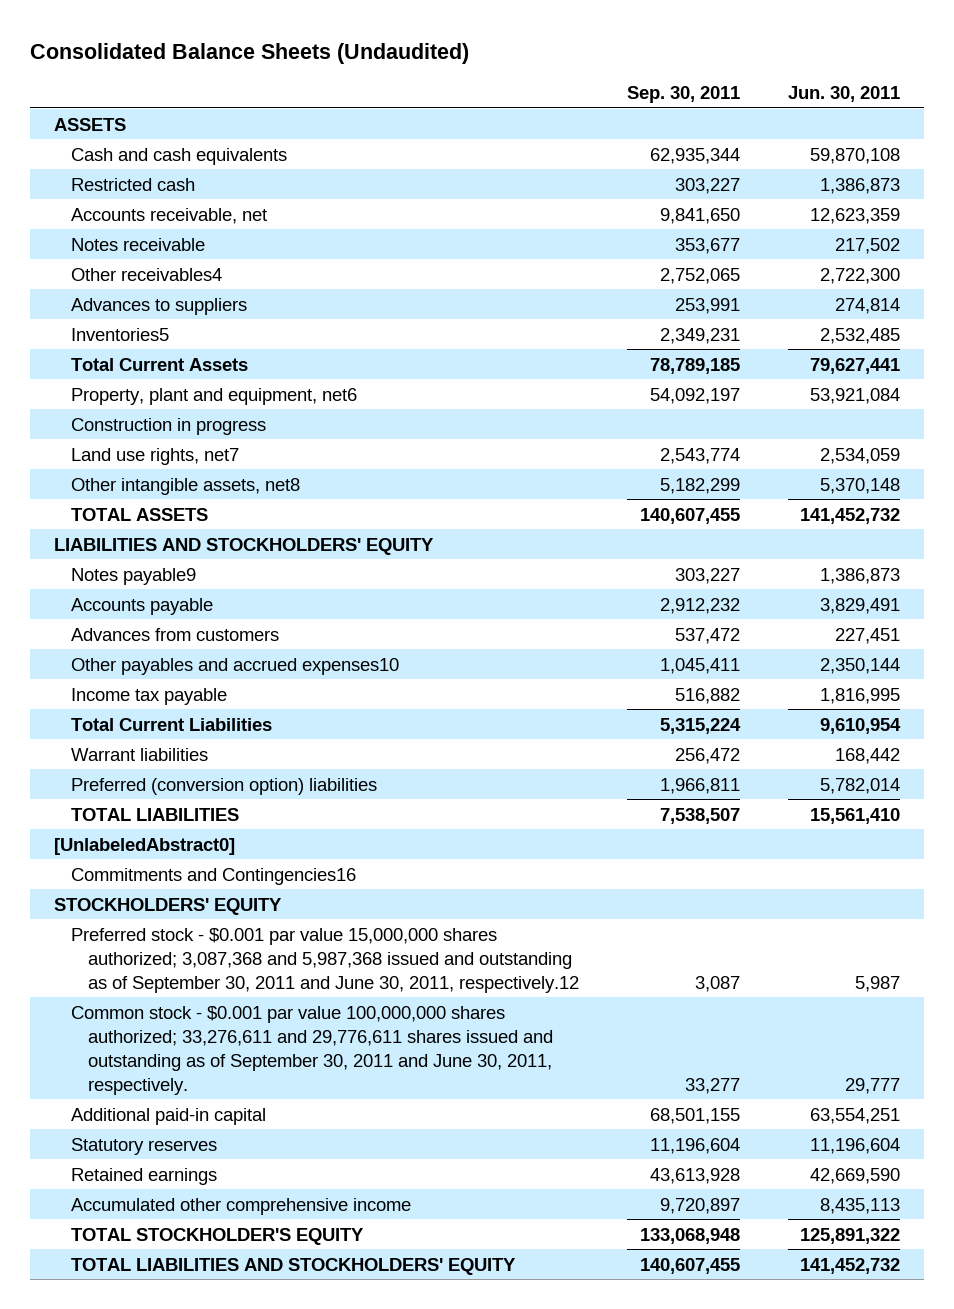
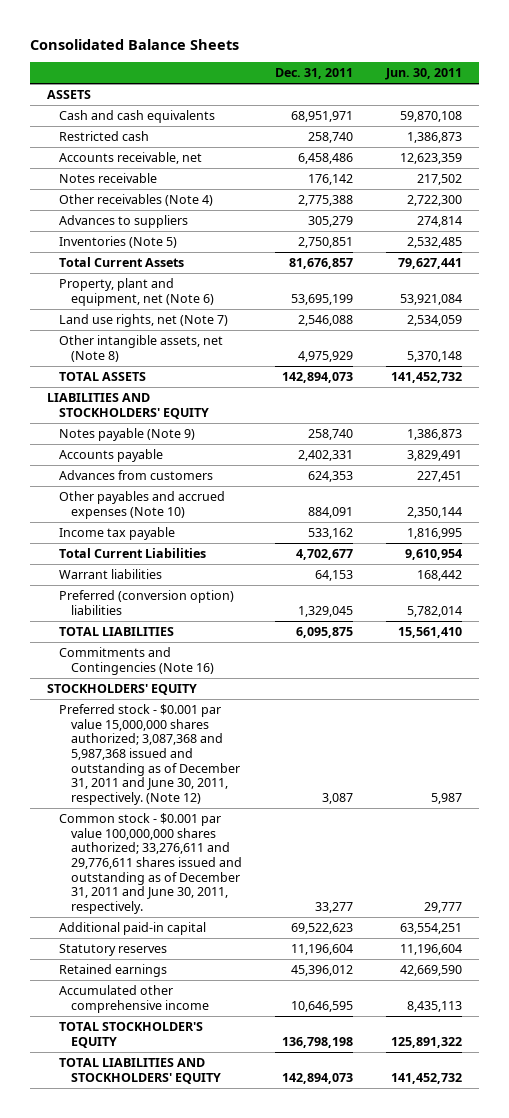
- Consolidated Balance Sheets (Undaudited)
+ Consolidated Balance Sheets
- | Sep. 30, 2011 | Jun. 30, 2011
+ | Dec. 31, 2011 | Jun. 30, 2011
- Other receivables4 | 2,752,065 | 2,722,300
+ Other receivables (Note 4) | 2,775,388 | 2,722,300
- Inventories5 | 2,349,231 | 2,532,485
+ Inventories (Note 5) | 2,750,851 | 2,532,485
- Property, plant and equipment, net6 | 54,092,197 | 53,921,084
- Construction in progress
- Land use rights, net7 | 2,543,774 | 2,534,059
- Other intangible assets, net8 | 5,182,299 | 5,370,148
+ Property, plant and equipment, net (Note 6) | 53,695,199 | 53,921,084
+ Land use rights, net (Note 7) | 2,546,088 | 2,534,059
+ Other intangible assets, net (Note 8) | 4,975,929 | 5,370,148
- Notes payable9 | 303,227 | 1,386,873
+ Notes payable (Note 9) | 258,740 | 1,386,873
- Other payables and accrued expenses10 | 1,045,411 | 2,350,144
+ Other payables and accrued expenses (Note 10) | 884,091 | 2,350,144
- [UnlabeledAbstract0]
- Commitments and Contingencies16
+ Commitments and Contingencies (Note 16)
- Preferred stock - $0.001 par value 15,000,000 shares authorized; 3,087,368 and 5,987,368 issued and outstanding as of September 30, 2011 and June 30, 2011, respectively.12 | 3,087 | 5,987
- Common stock - $0.001 par value 100,000,000 shares authorized; 33,276,611 and 29,776,611 shares issued and outstanding as of September 30, 2011 and June 30, 2011, respectively. | 33,277 | 29,777
+ Preferred stock - $0.001 par value 15,000,000 shares authorized; 3,087,368 and 5,987,368 issued and outstanding as of December 31, 2011 and June 30, 2011, respectively. (Note 12) | 3,087 | 5,987
+ Common stock - $0.001 par value 100,000,000 shares authorized; 33,276,611 and 29,776,611 shares issued and outstanding as of December 31, 2011 and June 30, 2011, respectively. | 33,277 | 29,777

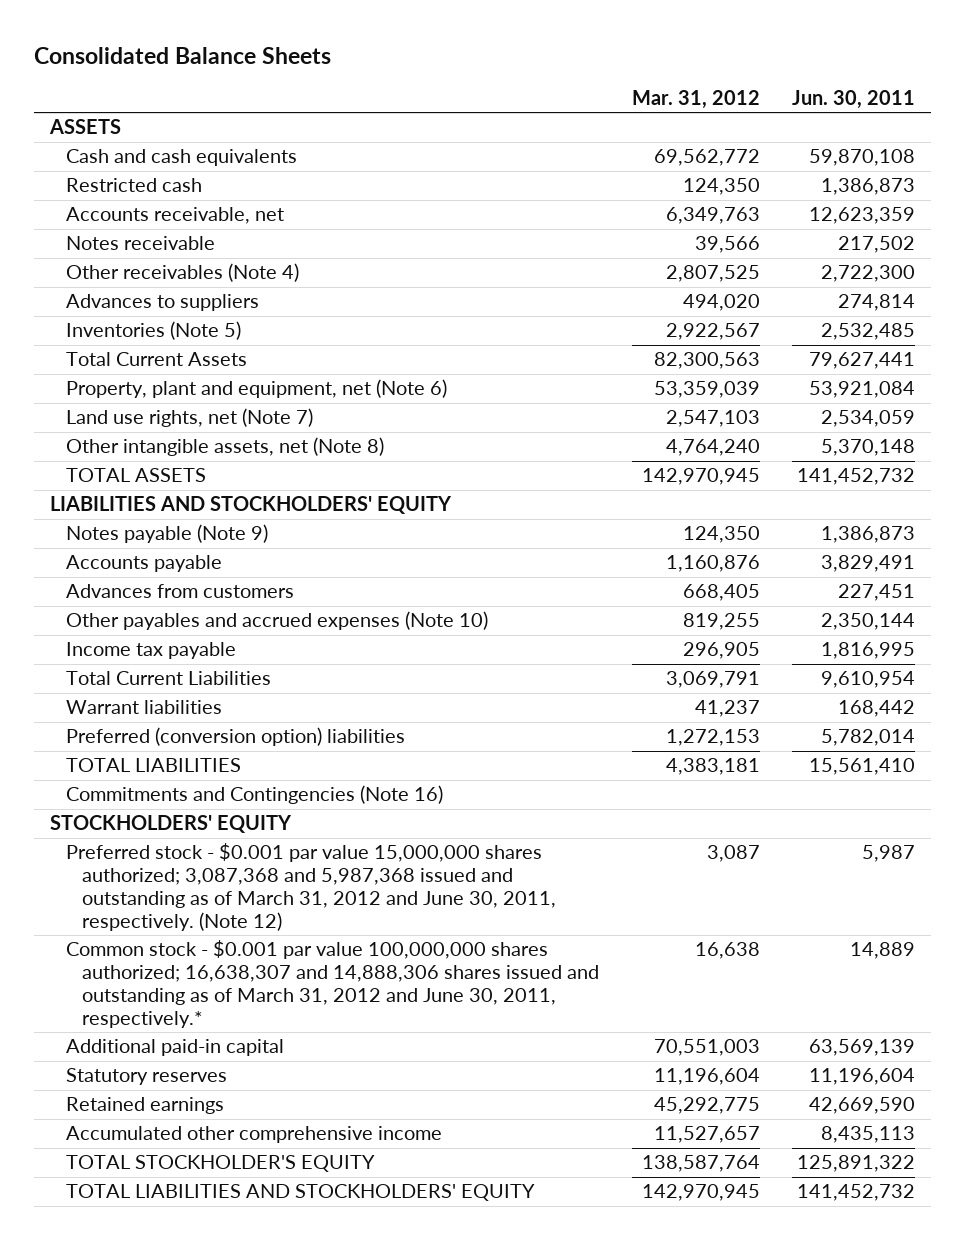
- | Dec. 31, 2011 | Jun. 30, 2011
+ | Mar. 31, 2012 | Jun. 30, 2011
- Preferred stock - $0.001 par value 15,000,000 shares authorized; 3,087,368 and 5,987,368 issued and outstanding as of December 31, 2011 and June 30, 2011, respectively. (Note 12) | 3,087 | 5,987
- Common stock - $0.001 par value 100,000,000 shares authorized; 33,276,611 and 29,776,611 shares issued and outstanding as of December 31, 2011 and June 30, 2011, respectively. | 33,277 | 29,777
- Additional paid-in capital | 69,522,623 | 63,554,251
+ Preferred stock - $0.001 par value 15,000,000 shares authorized; 3,087,368 and 5,987,368 issued and outstanding as of March 31, 2012 and June 30, 2011, respectively. (Note 12) | 3,087 | 5,987
+ Common stock - $0.001 par value 100,000,000 shares authorized; 16,638,307 and 14,888,306 shares issued and outstanding as of March 31, 2012 and June 30, 2011, respectively.* | 16,638 | 14,889
+ Additional paid-in capital | 70,551,003 | 63,569,139

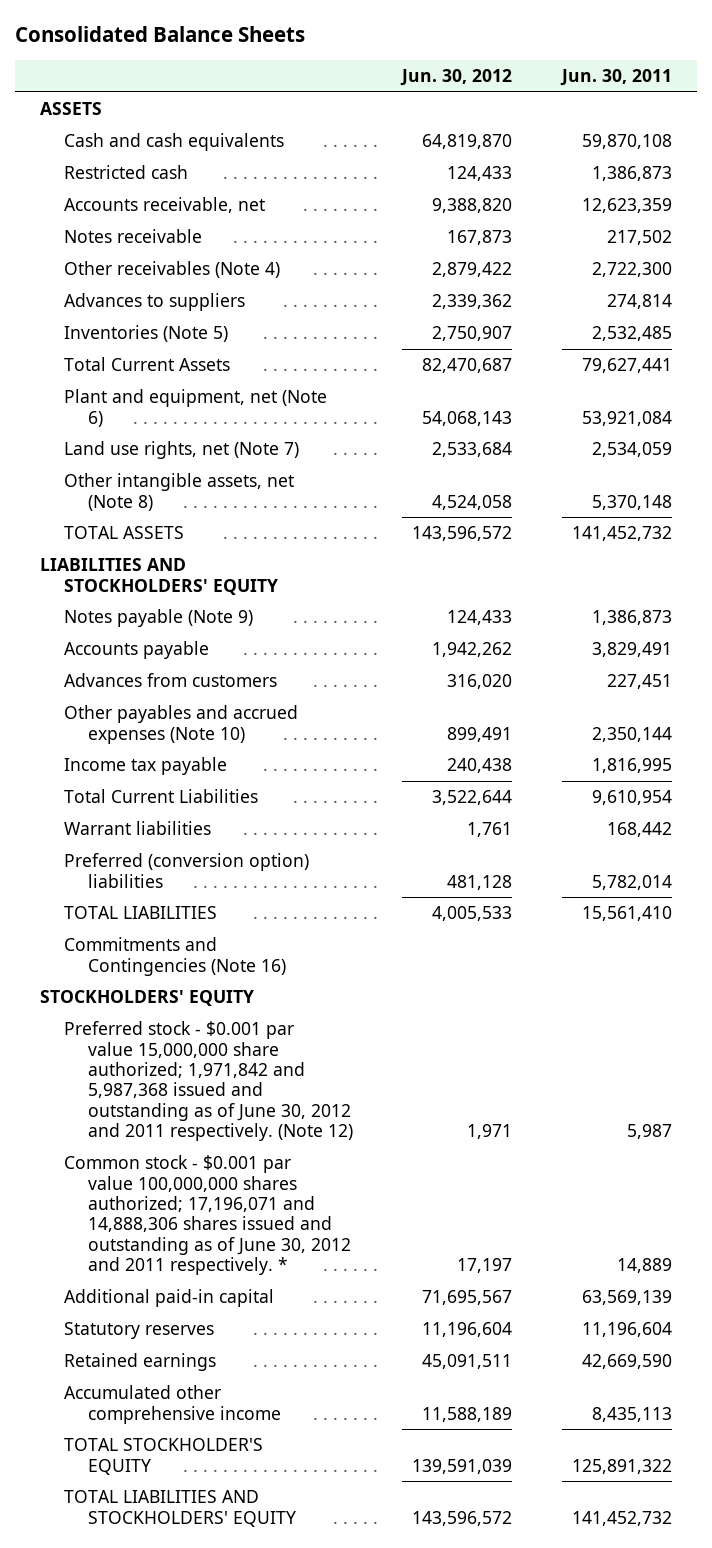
- | Mar. 31, 2012 | Jun. 30, 2011
+ | Jun. 30, 2012 | Jun. 30, 2011
- Property, plant and equipment, net (Note 6) | 53,359,039 | 53,921,084
+ Plant and equipment, net (Note 6) | 54,068,143 | 53,921,084
- Preferred stock - $0.001 par value 15,000,000 shares authorized; 3,087,368 and 5,987,368 issued and outstanding as of March 31, 2012 and June 30, 2011, respectively. (Note 12) | 3,087 | 5,987
- Common stock - $0.001 par value 100,000,000 shares authorized; 16,638,307 and 14,888,306 shares issued and outstanding as of March 31, 2012 and June 30, 2011, respectively.* | 16,638 | 14,889
+ Preferred stock - $0.001 par value 15,000,000 share authorized; 1,971,842 and 5,987,368 issued and outstanding as of June 30, 2012 and 2011 respectively. (Note 12) | 1,971 | 5,987
+ Common stock - $0.001 par value 100,000,000 shares authorized; 17,196,071 and 14,888,306 shares issued and outstanding as of June 30, 2012 and 2011 respectively. * | 17,197 | 14,889

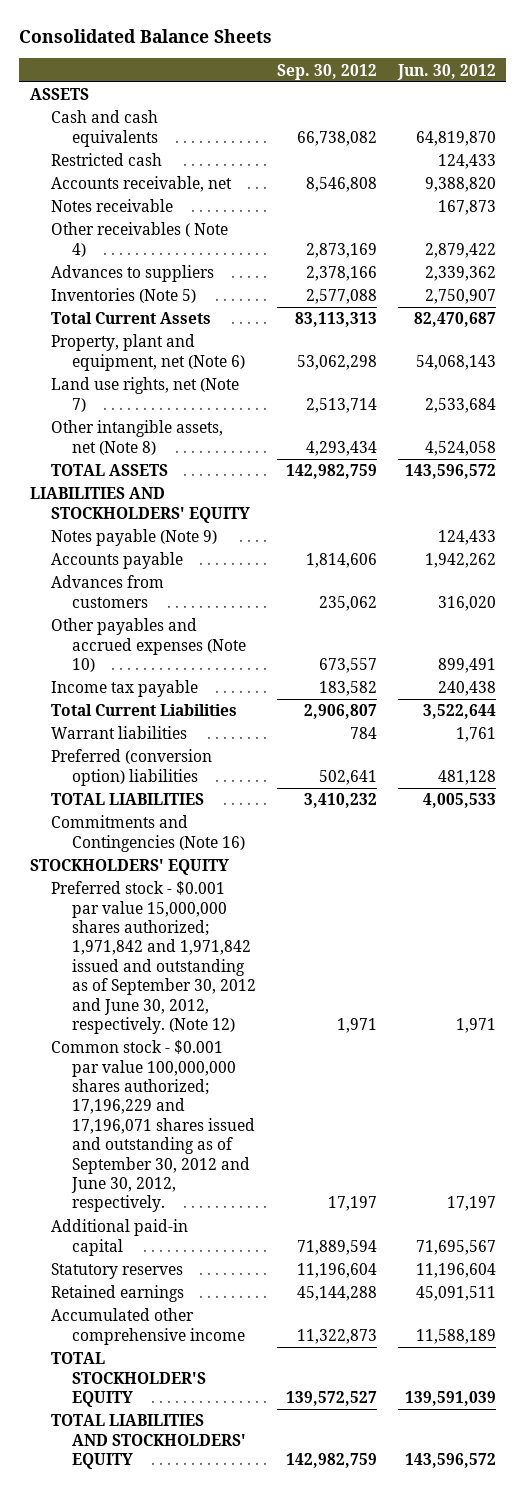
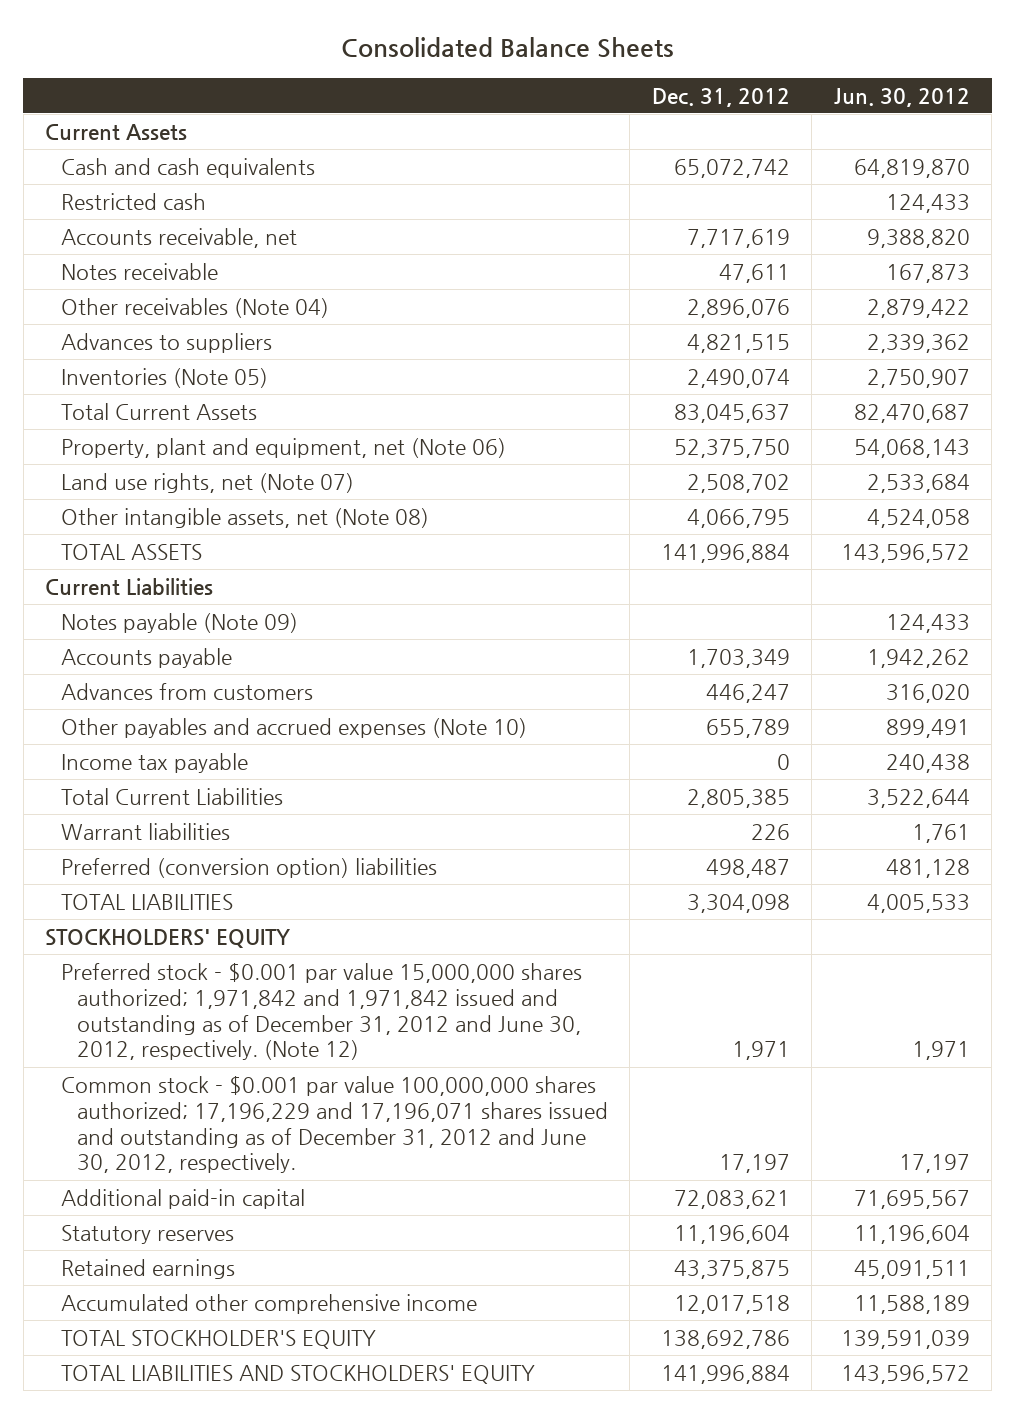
- | Sep. 30, 2012 | Jun. 30, 2012
+ | Dec. 31, 2012 | Jun. 30, 2012
- ASSETS
+ Current Assets
- Other receivables ( Note 4) | 2,873,169 | 2,879,422
+ Other receivables (Note 04) | 2,896,076 | 2,879,422
- Inventories (Note 5) | 2,577,088 | 2,750,907
+ Inventories (Note 05) | 2,490,074 | 2,750,907
- Property, plant and equipment, net (Note 6) | 53,062,298 | 54,068,143
- Land use rights, net (Note 7) | 2,513,714 | 2,533,684
- Other intangible assets, net (Note 8) | 4,293,434 | 4,524,058
+ Property, plant and equipment, net (Note 06) | 52,375,750 | 54,068,143
+ Land use rights, net (Note 07) | 2,508,702 | 2,533,684
+ Other intangible assets, net (Note 08) | 4,066,795 | 4,524,058
- LIABILITIES AND STOCKHOLDERS' EQUITY
- Notes payable (Note 9) | | 124,433
+ Current Liabilities
+ Notes payable (Note 09) | | 124,433
- Commitments and Contingencies (Note 16)
- Preferred stock - $0.001 par value 15,000,000 shares authorized; 1,971,842 and 1,971,842 issued and outstanding as of September 30, 2012 and June 30, 2012, respectively. (Note 12) | 1,971 | 1,971
- Common stock - $0.001 par value 100,000,000 shares authorized; 17,196,229 and 17,196,071 shares issued and outstanding as of September 30, 2012 and June 30, 2012, respectively. | 17,197 | 17,197
+ Preferred stock - $0.001 par value 15,000,000 shares authorized; 1,971,842 and 1,971,842 issued and outstanding as of December 31, 2012 and June 30, 2012, respectively. (Note 12) | 1,971 | 1,971
+ Common stock - $0.001 par value 100,000,000 shares authorized; 17,196,229 and 17,196,071 shares issued and outstanding as of December 31, 2012 and June 30, 2012, respectively. | 17,197 | 17,197

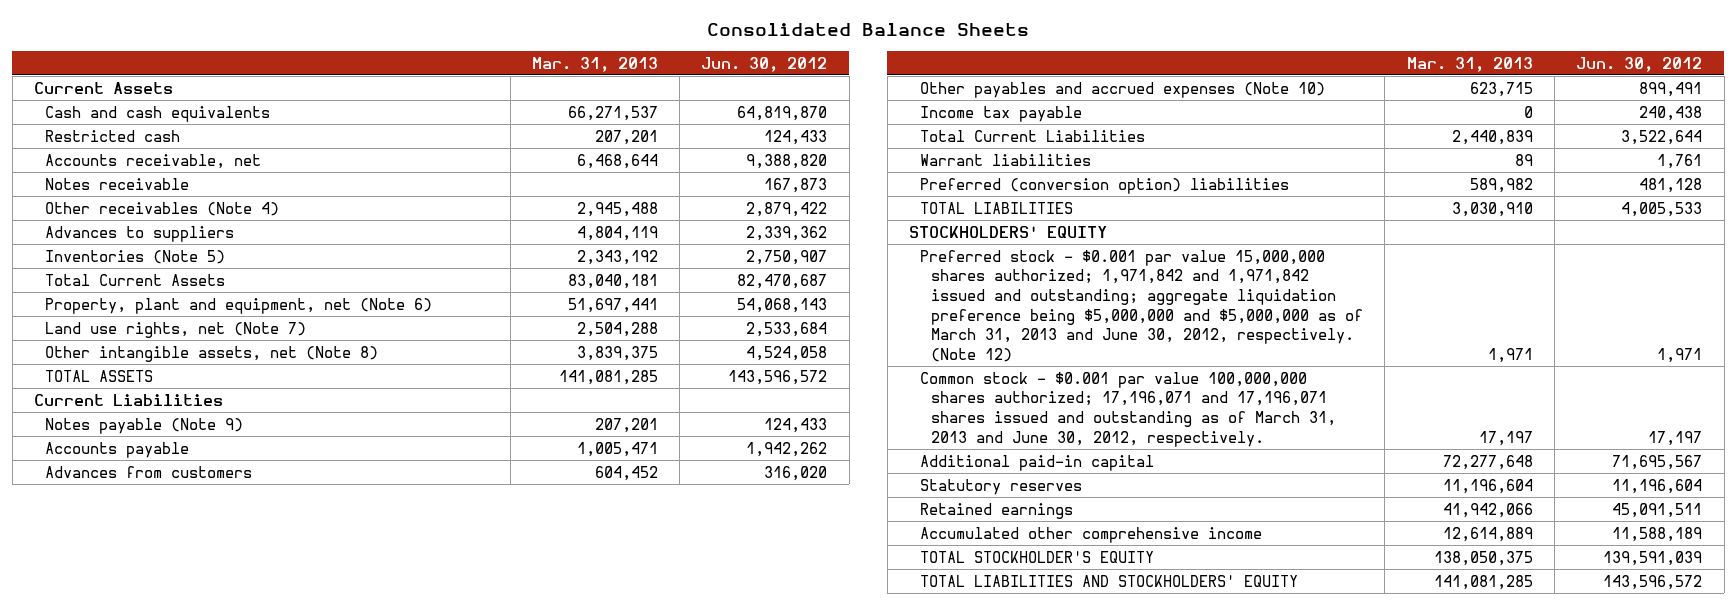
- | Dec. 31, 2012 | Jun. 30, 2012
+ | Mar. 31, 2013 | Jun. 30, 2012
- Other receivables (Note 04) | 2,896,076 | 2,879,422
+ Other receivables (Note 4) | 2,945,488 | 2,879,422
- Inventories (Note 05) | 2,490,074 | 2,750,907
+ Inventories (Note 5) | 2,343,192 | 2,750,907
- Property, plant and equipment, net (Note 06) | 52,375,750 | 54,068,143
- Land use rights, net (Note 07) | 2,508,702 | 2,533,684
- Other intangible assets, net (Note 08) | 4,066,795 | 4,524,058
+ Property, plant and equipment, net (Note 6) | 51,697,441 | 54,068,143
+ Land use rights, net (Note 7) | 2,504,288 | 2,533,684
+ Other intangible assets, net (Note 8) | 3,839,375 | 4,524,058
- Notes payable (Note 09) | | 124,433
+ Notes payable (Note 9) | 207,201 | 124,433
- Preferred stock - $0.001 par value 15,000,000 shares authorized; 1,971,842 and 1,971,842 issued and outstanding as of December 31, 2012 and June 30, 2012, respectively. (Note 12) | 1,971 | 1,971
- Common stock - $0.001 par value 100,000,000 shares authorized; 17,196,229 and 17,196,071 shares issued and outstanding as of December 31, 2012 and June 30, 2012, respectively. | 17,197 | 17,197
+ Preferred stock - $0.001 par value 15,000,000 shares authorized; 1,971,842 and 1,971,842 issued and outstanding; aggregate liquidation preference being $5,000,000 and $5,000,000 as of March 31, 2013 and June 30, 2012, respectively. (Note 12) | 1,971 | 1,971
+ Common stock - $0.001 par value 100,000,000 shares authorized; 17,196,071 and 17,196,071 shares issued and outstanding as of March 31, 2013 and June 30, 2012, respectively. | 17,197 | 17,197

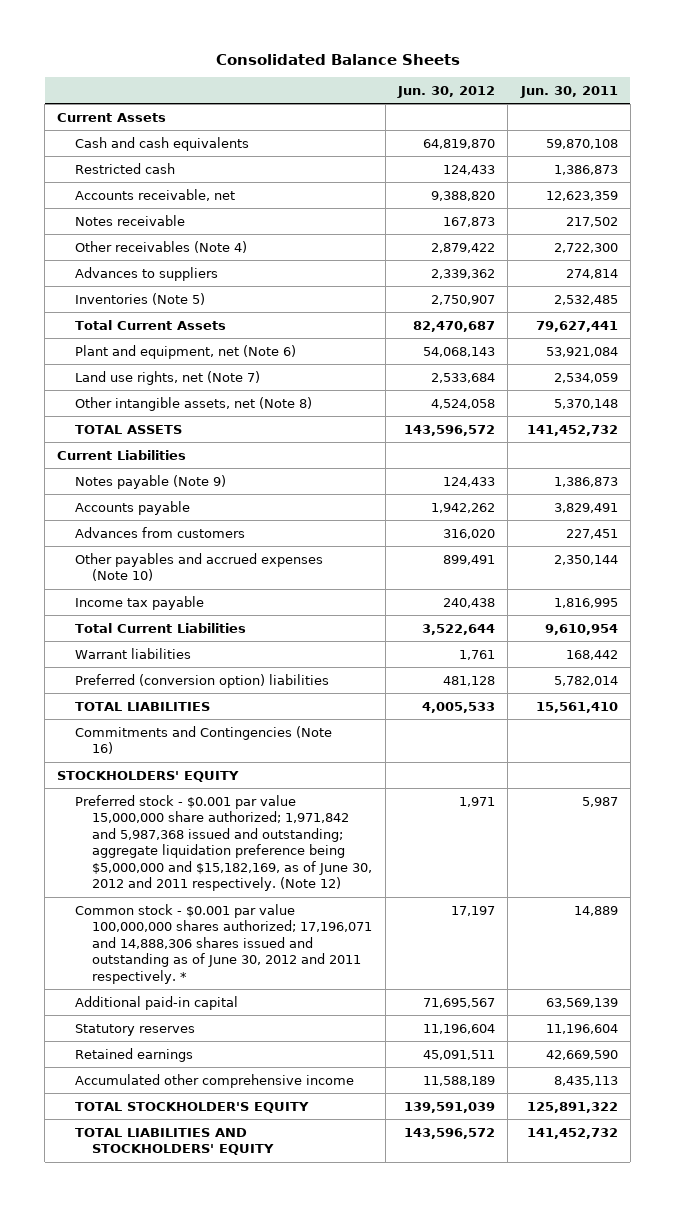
- | Mar. 31, 2013 | Jun. 30, 2012
+ | Jun. 30, 2012 | Jun. 30, 2011
- Property, plant and equipment, net (Note 6) | 51,697,441 | 54,068,143
+ Plant and equipment, net (Note 6) | 54,068,143 | 53,921,084
+ Commitments and Contingencies (Note 16)
- Preferred stock - $0.001 par value 15,000,000 shares authorized; 1,971,842 and 1,971,842 issued and outstanding; aggregate liquidation preference being $5,000,000 and $5,000,000 as of March 31, 2013 and June 30, 2012, respectively. (Note 12) | 1,971 | 1,971
- Common stock - $0.001 par value 100,000,000 shares authorized; 17,196,071 and 17,196,071 shares issued and outstanding as of March 31, 2013 and June 30, 2012, respectively. | 17,197 | 17,197
+ Preferred stock - $0.001 par value 15,000,000 share authorized; 1,971,842 and 5,987,368 issued and outstanding; aggregate liquidation preference being $5,000,000 and $15,182,169, as of June 30, 2012 and 2011 respectively. (Note 12) | 1,971 | 5,987
+ Common stock - $0.001 par value 100,000,000 shares authorized; 17,196,071 and 14,888,306 shares issued and outstanding as of June 30, 2012 and 2011 respectively. * | 17,197 | 14,889

